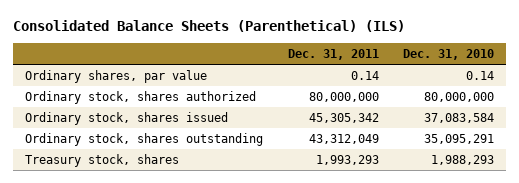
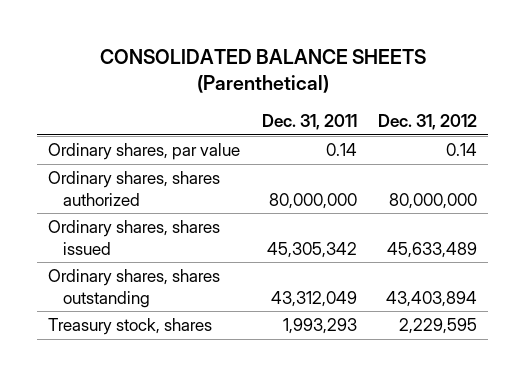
- Consolidated Balance Sheets (Parenthetical) (ILS)
+ CONSOLIDATED BALANCE SHEETS (Parenthetical)
- | Dec. 31, 2011 | Dec. 31, 2010
+ | Dec. 31, 2011 | Dec. 31, 2012
- Ordinary stock, shares authorized | 80,000,000 | 80,000,000
- Ordinary stock, shares issued | 45,305,342 | 37,083,584
- Ordinary stock, shares outstanding | 43,312,049 | 35,095,291
+ Ordinary shares, shares authorized | 80,000,000 | 80,000,000
+ Ordinary shares, shares issued | 45,305,342 | 45,633,489
+ Ordinary shares, shares outstanding | 43,312,049 | 43,403,894

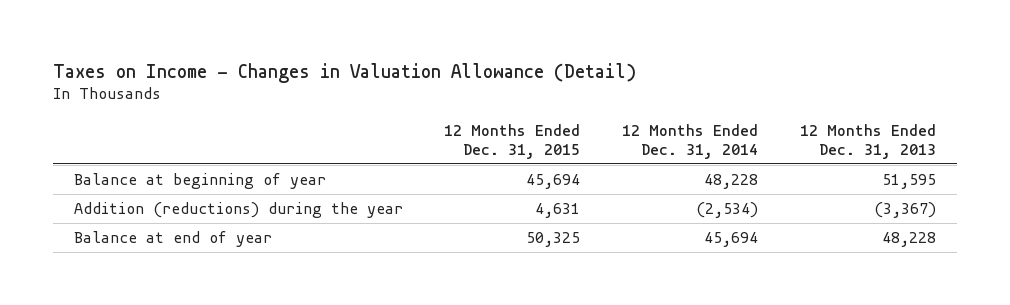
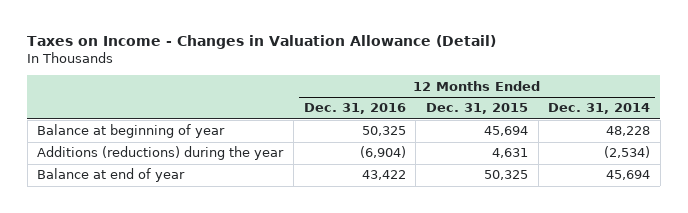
- | 12 Months Ended Dec. 31, 2015 | 12 Months Ended Dec. 31, 2014 | 12 Months Ended Dec. 31, 2013
+ | 12 Months Ended Dec. 31, 2016 | 12 Months Ended Dec. 31, 2015 | 12 Months Ended Dec. 31, 2014
- Addition (reductions) during the year | 4,631 | (2,534) | (3,367)
+ Additions (reductions) during the year | (6,904) | 4,631 | (2,534)

